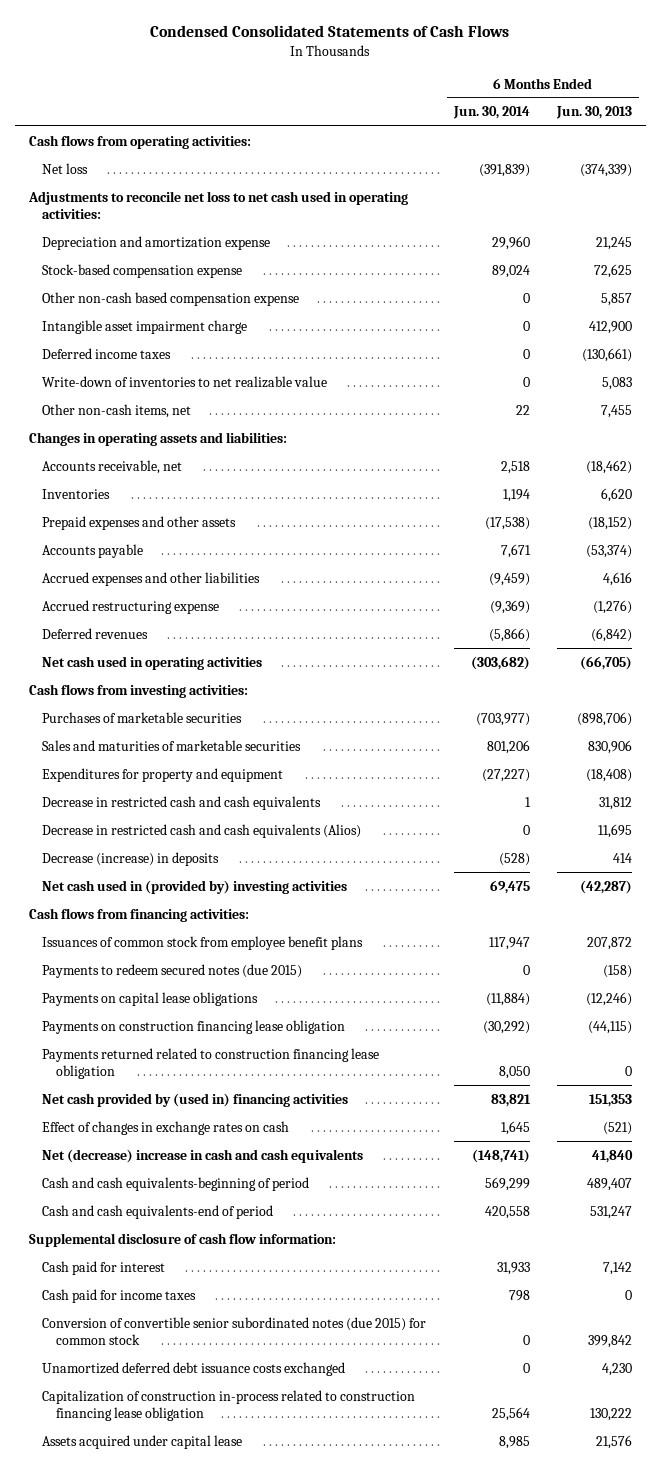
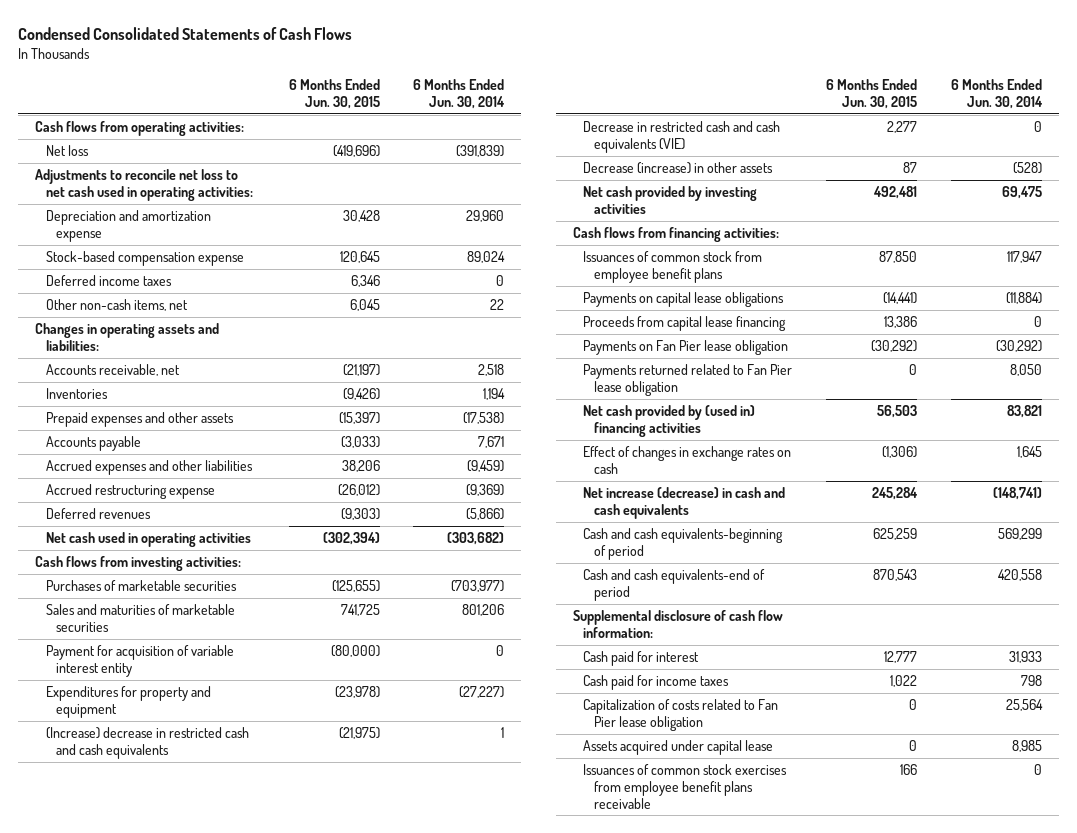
- | 6 Months Ended Jun. 30, 2014 | 6 Months Ended Jun. 30, 2013
+ | 6 Months Ended Jun. 30, 2015 | 6 Months Ended Jun. 30, 2014
- Other non-cash based compensation expense | 0 | 5,857
- Intangible asset impairment charge | 0 | 412,900
- Write-down of inventories to net realizable value | 0 | 5,083
+ Payment for acquisition of variable interest entity | (80,000) | 0
- Decrease in restricted cash and cash equivalents | 1 | 31,812
- Decrease in restricted cash and cash equivalents (Alios) | 0 | 11,695
- Decrease (increase) in deposits | (528) | 414
- Net cash used in (provided by) investing activities | 69,475 | (42,287)
+ (Increase) decrease in restricted cash and cash equivalents | (21,975) | 1
+ Decrease in restricted cash and cash equivalents (VIE) | 2,277 | 0
+ Decrease (increase) in other assets | 87 | (528)
+ Net cash provided by investing activities | 492,481 | 69,475
- Payments to redeem secured notes (due 2015) | 0 | (158)
- Payments on construction financing lease obligation | (30,292) | (44,115)
- Payments returned related to construction financing lease obligation | 8,050 | 0
+ Proceeds from capital lease financing | 13,386 | 0
+ Payments on Fan Pier lease obligation | (30,292) | (30,292)
+ Payments returned related to Fan Pier lease obligation | 0 | 8,050
- Net (decrease) increase in cash and cash equivalents | (148,741) | 41,840
+ Net increase (decrease) in cash and cash equivalents | 245,284 | (148,741)
- Conversion of convertible senior subordinated notes (due 2015) for common stock | 0 | 399,842
- Unamortized deferred debt issuance costs exchanged | 0 | 4,230
- Capitalization of construction in-process related to construction financing lease obligation | 25,564 | 130,222
+ Capitalization of costs related to Fan Pier lease obligation | 0 | 25,564
+ Issuances of common stock exercises from employee benefit plans receivable | 166 | 0

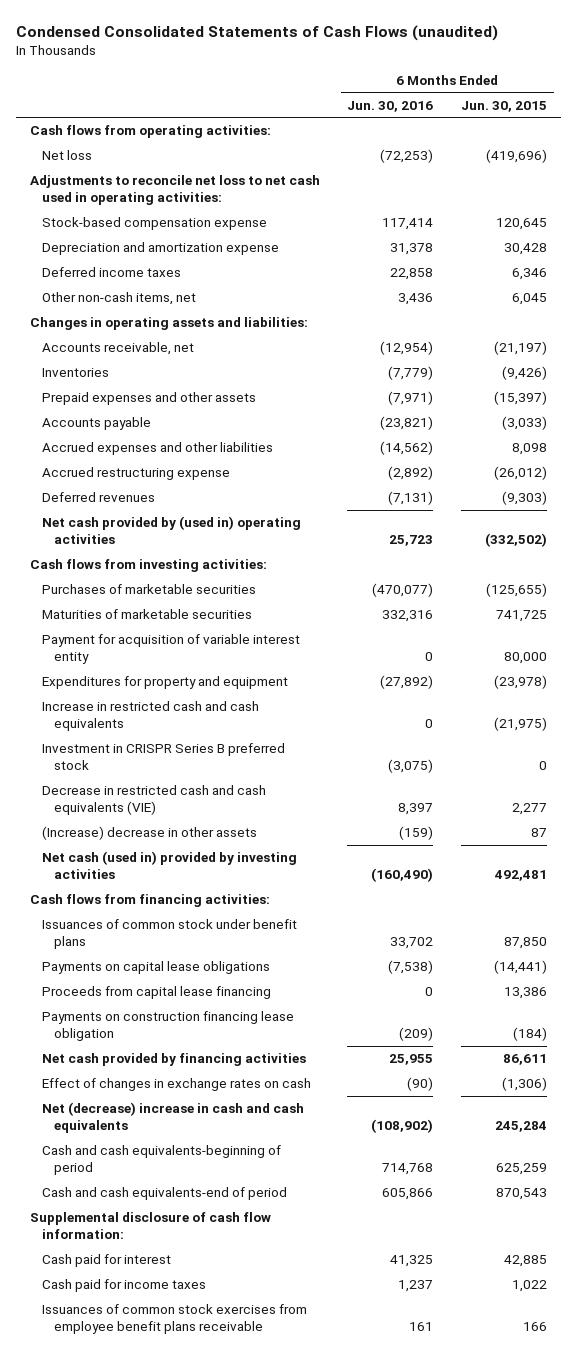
- Condensed Consolidated Statements of Cash Flows
+ Condensed Consolidated Statements of Cash Flows (unaudited)
- | 6 Months Ended Jun. 30, 2015 | 6 Months Ended Jun. 30, 2014
+ | 6 Months Ended Jun. 30, 2016 | 6 Months Ended Jun. 30, 2015
moved down: Depreciation and amortization expense | 31,378 | 30,428
- Accrued expenses and other liabilities | 38,206 | (9,459)
+ Accrued expenses and other liabilities | (14,562) | 8,098
- Net cash used in operating activities | (302,394) | (303,682)
+ Net cash provided by (used in) operating activities | 25,723 | (332,502)
- Sales and maturities of marketable securities | 741,725 | 801,206
- Payment for acquisition of variable interest entity | (80,000) | 0
+ Maturities of marketable securities | 332,316 | 741,725
+ Payment for acquisition of variable interest entity | 0 | 80,000
- (Increase) decrease in restricted cash and cash equivalents | (21,975) | 1
+ Increase in restricted cash and cash equivalents | 0 | (21,975)
+ Investment in CRISPR Series B preferred stock | (3,075) | 0
- Decrease (increase) in other assets | 87 | (528)
- Net cash provided by investing activities | 492,481 | 69,475
+ (Increase) decrease in other assets | (159) | 87
+ Net cash (used in) provided by investing activities | (160,490) | 492,481
- Issuances of common stock from employee benefit plans | 87,850 | 117,947
+ Issuances of common stock under benefit plans | 33,702 | 87,850
- Payments on Fan Pier lease obligation | (30,292) | (30,292)
- Payments returned related to Fan Pier lease obligation | 0 | 8,050
- Net cash provided by (used in) financing activities | 56,503 | 83,821
+ Payments on construction financing lease obligation | (209) | (184)
+ Net cash provided by financing activities | 25,955 | 86,611
- Net increase (decrease) in cash and cash equivalents | 245,284 | (148,741)
+ Net (decrease) increase in cash and cash equivalents | (108,902) | 245,284
- Cash paid for interest | 12,777 | 31,933
+ Cash paid for interest | 41,325 | 42,885
- Capitalization of costs related to Fan Pier lease obligation | 0 | 25,564
- Assets acquired under capital lease | 0 | 8,985

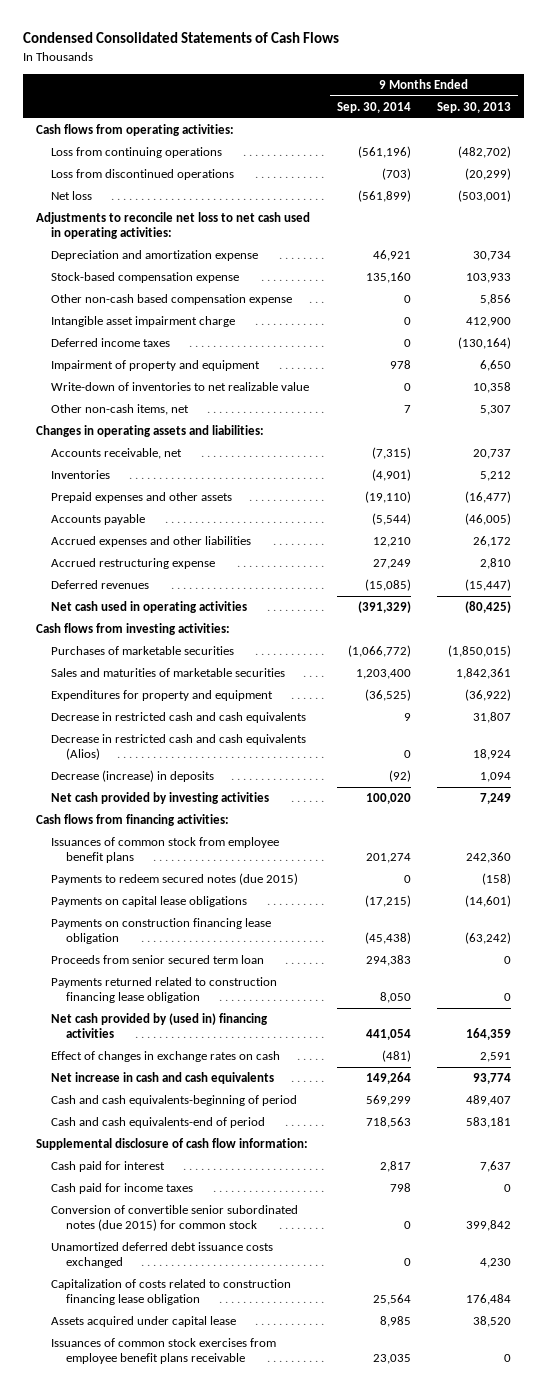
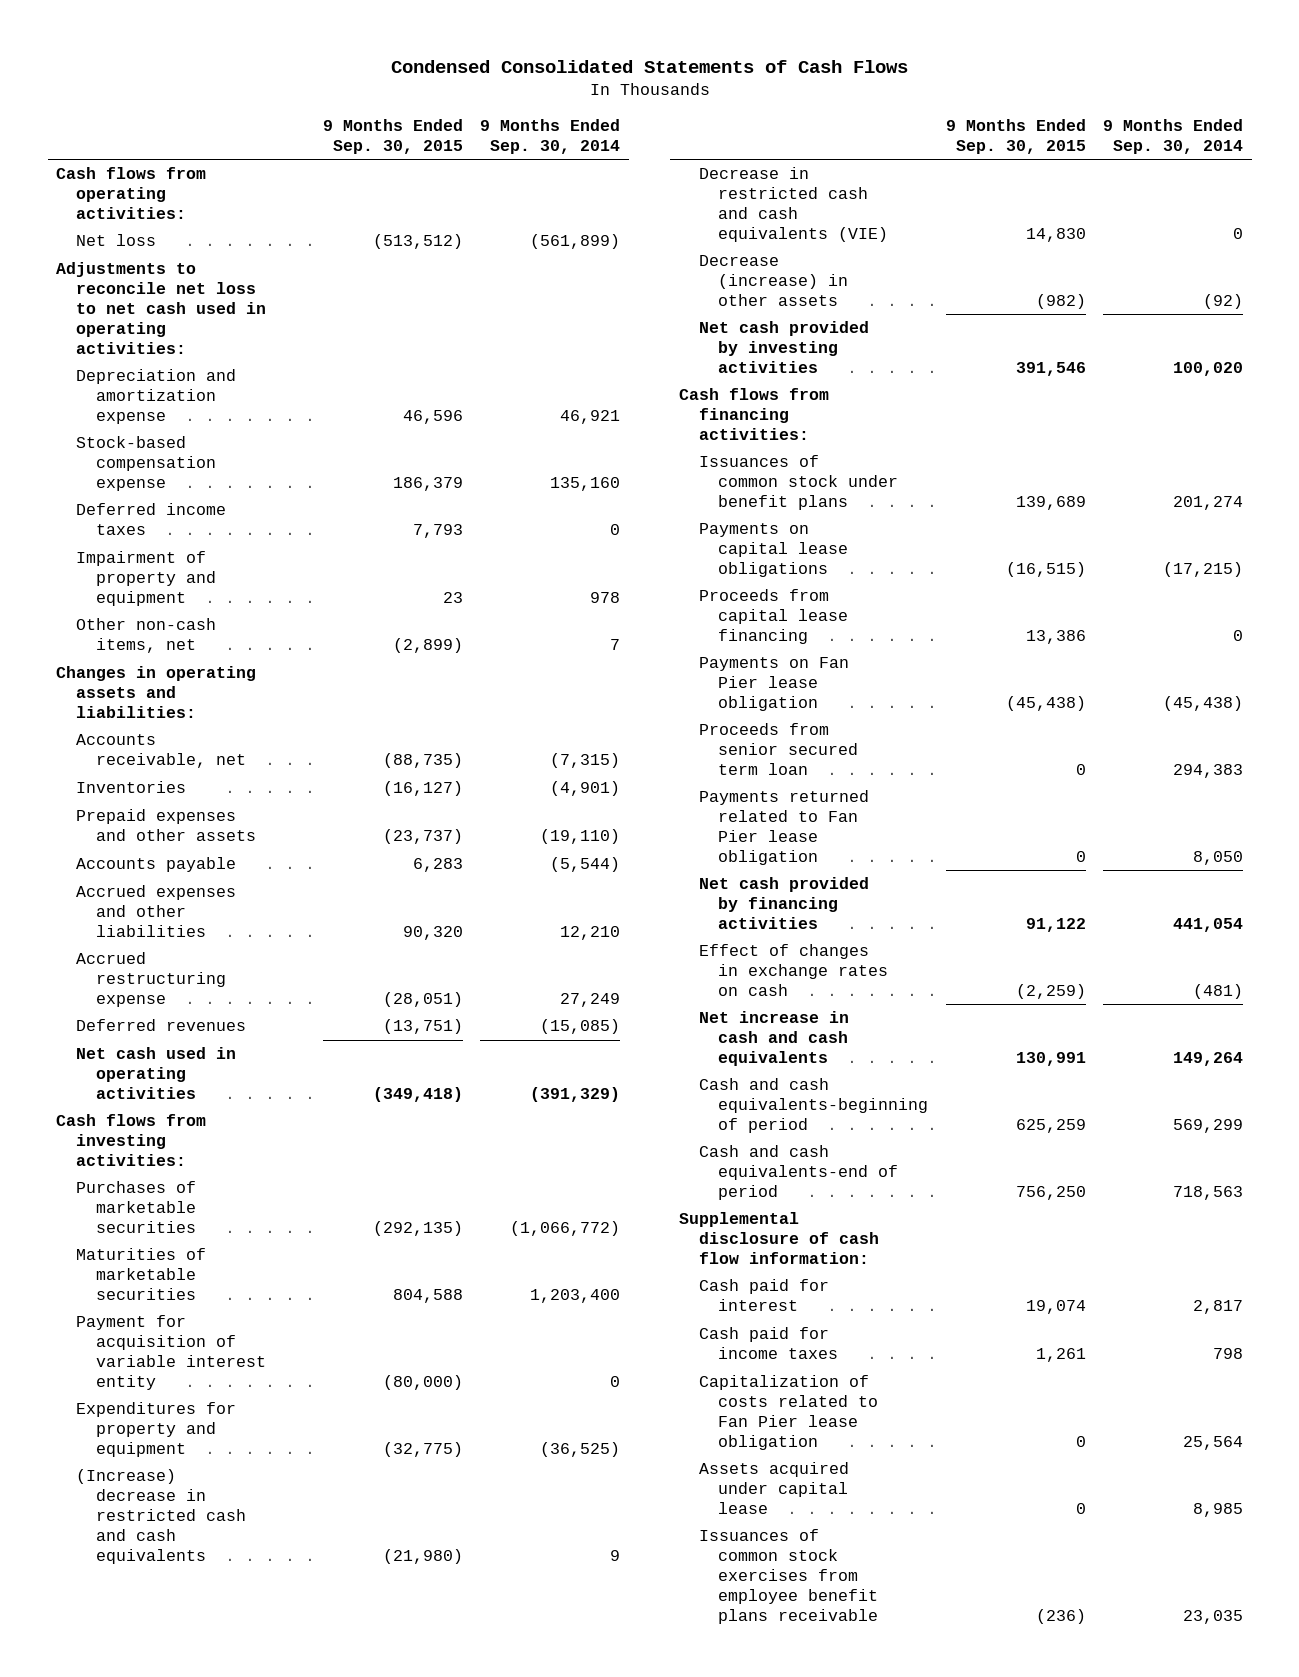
- | 9 Months Ended Sep. 30, 2014 | 9 Months Ended Sep. 30, 2013
+ | 9 Months Ended Sep. 30, 2015 | 9 Months Ended Sep. 30, 2014
- Loss from continuing operations | (561,196) | (482,702)
- Loss from discontinued operations | (703) | (20,299)
- Other non-cash based compensation expense | 0 | 5,856
- Intangible asset impairment charge | 0 | 412,900
- Write-down of inventories to net realizable value | 0 | 10,358
- Sales and maturities of marketable securities | 1,203,400 | 1,842,361
+ Maturities of marketable securities | 804,588 | 1,203,400
+ Payment for acquisition of variable interest entity | (80,000) | 0
- Decrease in restricted cash and cash equivalents | 9 | 31,807
- Decrease in restricted cash and cash equivalents (Alios) | 0 | 18,924
- Decrease (increase) in deposits | (92) | 1,094
+ (Increase) decrease in restricted cash and cash equivalents | (21,980) | 9
+ Decrease in restricted cash and cash equivalents (VIE) | 14,830 | 0
+ Decrease (increase) in other assets | (982) | (92)
- Issuances of common stock from employee benefit plans | 201,274 | 242,360
- Payments to redeem secured notes (due 2015) | 0 | (158)
+ Issuances of common stock under benefit plans | 139,689 | 201,274
- Payments on construction financing lease obligation | (45,438) | (63,242)
+ Proceeds from capital lease financing | 13,386 | 0
+ Payments on Fan Pier lease obligation | (45,438) | (45,438)
- Payments returned related to construction financing lease obligation | 8,050 | 0
- Net cash provided by (used in) financing activities | 441,054 | 164,359
+ Payments returned related to Fan Pier lease obligation | 0 | 8,050
+ Net cash provided by financing activities | 91,122 | 441,054
- Conversion of convertible senior subordinated notes (due 2015) for common stock | 0 | 399,842
- Unamortized deferred debt issuance costs exchanged | 0 | 4,230
- Capitalization of costs related to construction financing lease obligation | 25,564 | 176,484
+ Capitalization of costs related to Fan Pier lease obligation | 0 | 25,564

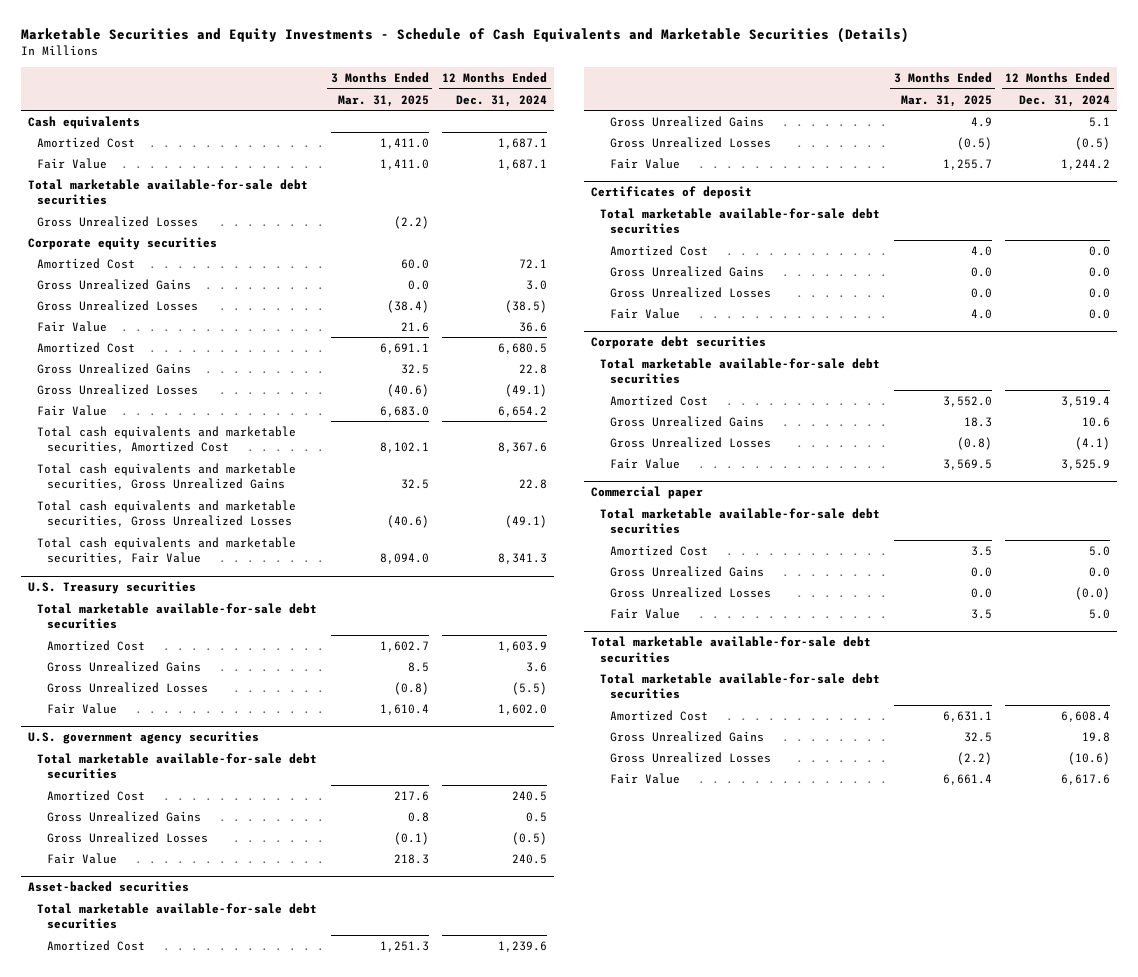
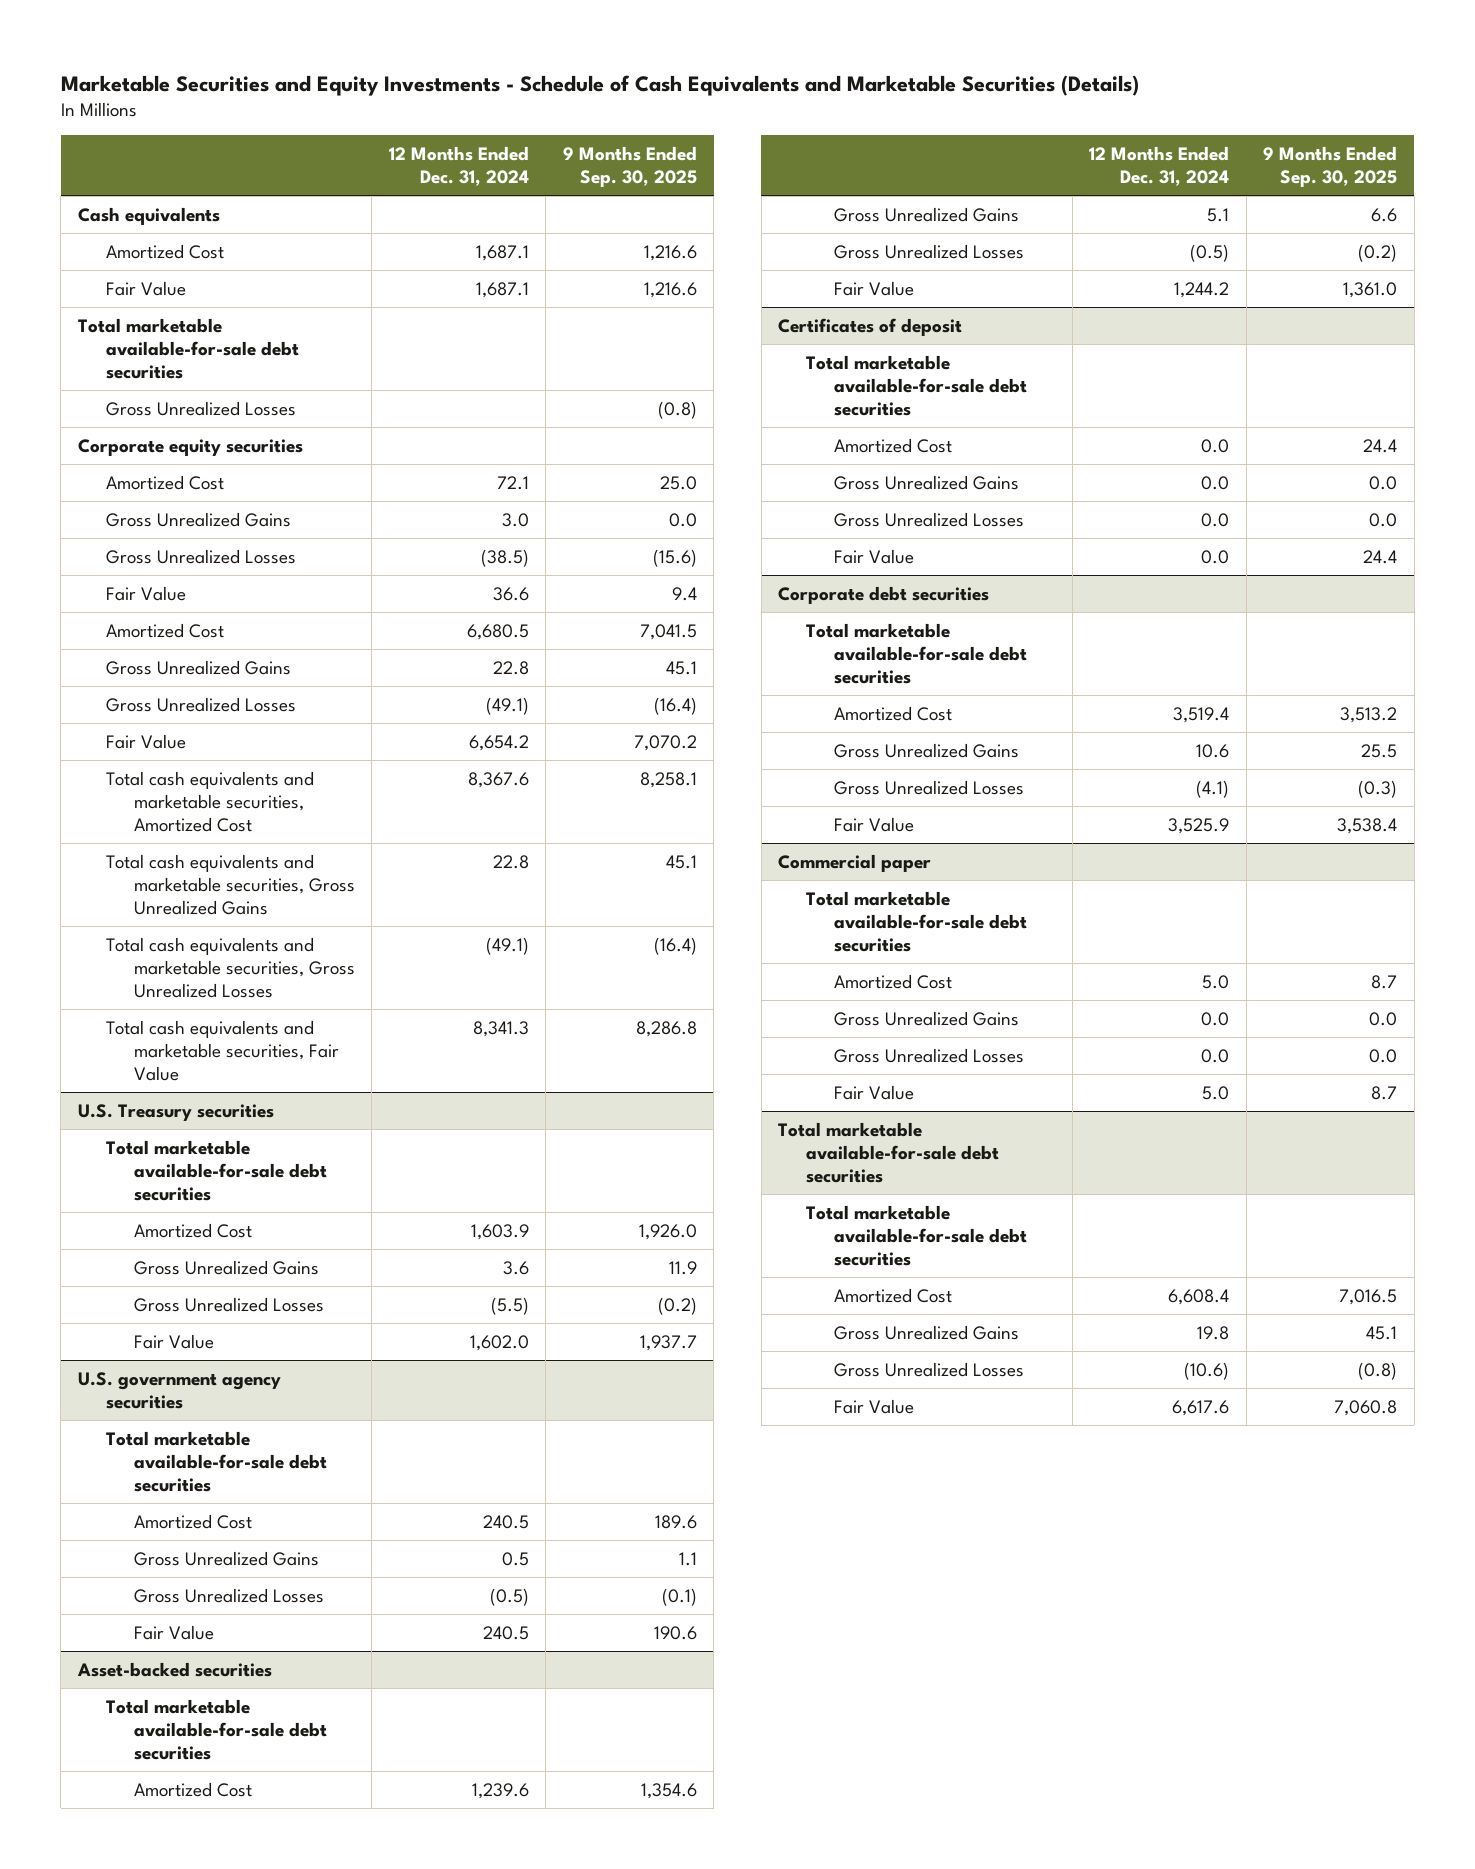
- | 3 Months Ended Mar. 31, 2025 | 12 Months Ended Dec. 31, 2024
+ | 12 Months Ended Dec. 31, 2024 | 9 Months Ended Sep. 30, 2025
@ Commercial paper
- Gross Unrealized Losses | 0.0 | (0.0)
+ Gross Unrealized Losses | 0.0 | 0.0

